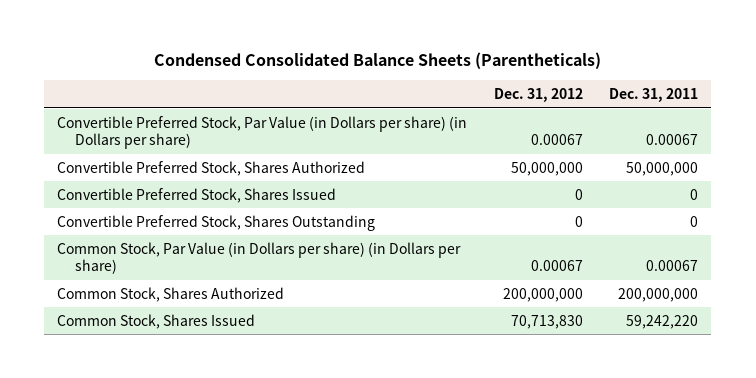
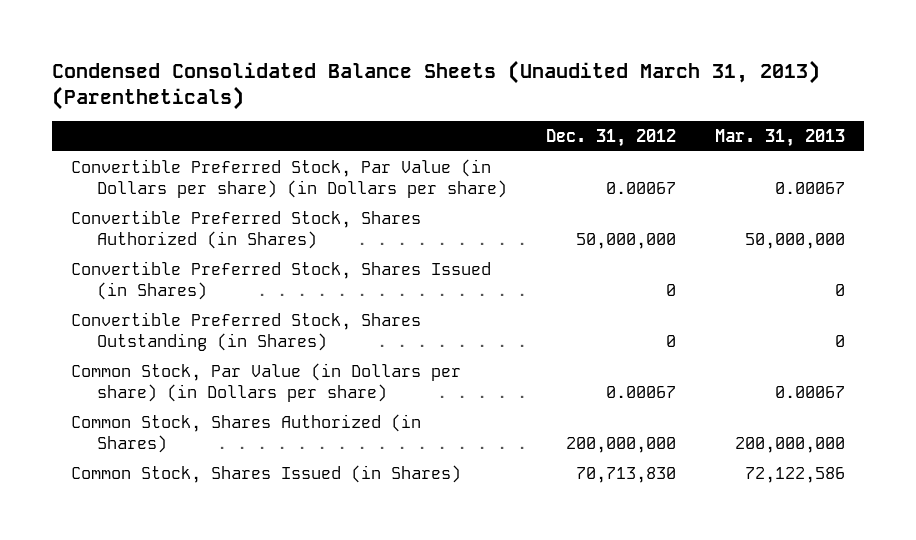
- Condensed Consolidated Balance Sheets (Parentheticals)
+ Condensed Consolidated Balance Sheets (Unaudited March 31, 2013) (Parentheticals)
- | Dec. 31, 2012 | Dec. 31, 2011
+ | Dec. 31, 2012 | Mar. 31, 2013
- Convertible Preferred Stock, Shares Authorized | 50,000,000 | 50,000,000
- Convertible Preferred Stock, Shares Issued | 0 | 0
- Convertible Preferred Stock, Shares Outstanding | 0 | 0
+ Convertible Preferred Stock, Shares Authorized (in Shares) | 50,000,000 | 50,000,000
+ Convertible Preferred Stock, Shares Issued (in Shares) | 0 | 0
+ Convertible Preferred Stock, Shares Outstanding (in Shares) | 0 | 0
- Common Stock, Shares Authorized | 200,000,000 | 200,000,000
- Common Stock, Shares Issued | 70,713,830 | 59,242,220
+ Common Stock, Shares Authorized (in Shares) | 200,000,000 | 200,000,000
+ Common Stock, Shares Issued (in Shares) | 70,713,830 | 72,122,586

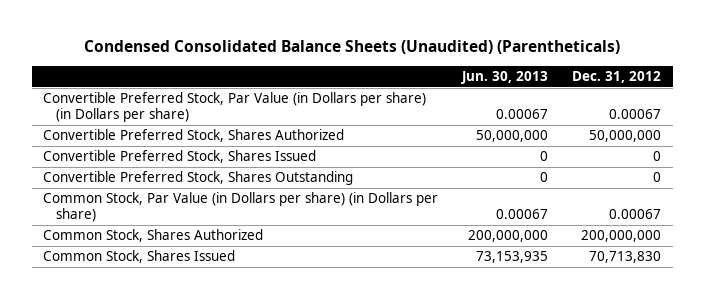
- Condensed Consolidated Balance Sheets (Unaudited March 31, 2013) (Parentheticals)
+ Condensed Consolidated Balance Sheets (Unaudited) (Parentheticals)
- | Dec. 31, 2012 | Mar. 31, 2013
+ | Jun. 30, 2013 | Dec. 31, 2012
- Convertible Preferred Stock, Shares Authorized (in Shares) | 50,000,000 | 50,000,000
- Convertible Preferred Stock, Shares Issued (in Shares) | 0 | 0
- Convertible Preferred Stock, Shares Outstanding (in Shares) | 0 | 0
+ Convertible Preferred Stock, Shares Authorized | 50,000,000 | 50,000,000
+ Convertible Preferred Stock, Shares Issued | 0 | 0
+ Convertible Preferred Stock, Shares Outstanding | 0 | 0
- Common Stock, Shares Authorized (in Shares) | 200,000,000 | 200,000,000
- Common Stock, Shares Issued (in Shares) | 70,713,830 | 72,122,586
+ Common Stock, Shares Authorized | 200,000,000 | 200,000,000
+ Common Stock, Shares Issued | 73,153,935 | 70,713,830

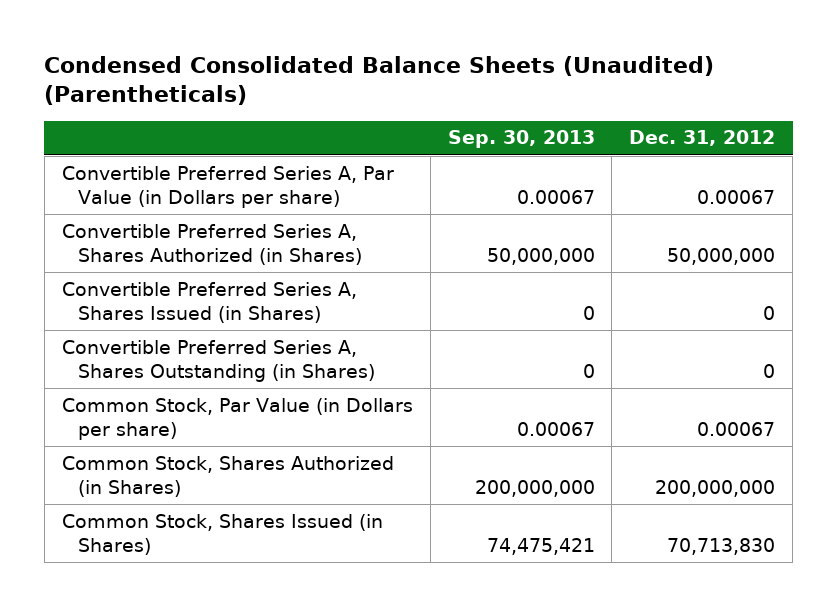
- | Jun. 30, 2013 | Dec. 31, 2012
+ | Sep. 30, 2013 | Dec. 31, 2012
- Convertible Preferred Stock, Par Value (in Dollars per share) (in Dollars per share) | 0.00067 | 0.00067
- Convertible Preferred Stock, Shares Authorized | 50,000,000 | 50,000,000
- Convertible Preferred Stock, Shares Issued | 0 | 0
- Convertible Preferred Stock, Shares Outstanding | 0 | 0
- Common Stock, Par Value (in Dollars per share) (in Dollars per share) | 0.00067 | 0.00067
- Common Stock, Shares Authorized | 200,000,000 | 200,000,000
- Common Stock, Shares Issued | 73,153,935 | 70,713,830
+ Convertible Preferred Series A, Par Value (in Dollars per share) | 0.00067 | 0.00067
+ Convertible Preferred Series A, Shares Authorized (in Shares) | 50,000,000 | 50,000,000
+ Convertible Preferred Series A, Shares Issued (in Shares) | 0 | 0
+ Convertible Preferred Series A, Shares Outstanding (in Shares) | 0 | 0
+ Common Stock, Par Value (in Dollars per share) | 0.00067 | 0.00067
+ Common Stock, Shares Authorized (in Shares) | 200,000,000 | 200,000,000
+ Common Stock, Shares Issued (in Shares) | 74,475,421 | 70,713,830

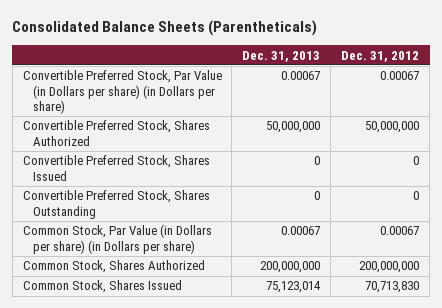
- Condensed Consolidated Balance Sheets (Unaudited) (Parentheticals)
+ Consolidated Balance Sheets (Parentheticals)
- | Sep. 30, 2013 | Dec. 31, 2012
+ | Dec. 31, 2013 | Dec. 31, 2012
- Convertible Preferred Series A, Par Value (in Dollars per share) | 0.00067 | 0.00067
- Convertible Preferred Series A, Shares Authorized (in Shares) | 50,000,000 | 50,000,000
- Convertible Preferred Series A, Shares Issued (in Shares) | 0 | 0
- Convertible Preferred Series A, Shares Outstanding (in Shares) | 0 | 0
- Common Stock, Par Value (in Dollars per share) | 0.00067 | 0.00067
- Common Stock, Shares Authorized (in Shares) | 200,000,000 | 200,000,000
- Common Stock, Shares Issued (in Shares) | 74,475,421 | 70,713,830
+ Convertible Preferred Stock, Par Value (in Dollars per share) (in Dollars per share) | 0.00067 | 0.00067
+ Convertible Preferred Stock, Shares Authorized | 50,000,000 | 50,000,000
+ Convertible Preferred Stock, Shares Issued | 0 | 0
+ Convertible Preferred Stock, Shares Outstanding | 0 | 0
+ Common Stock, Par Value (in Dollars per share) (in Dollars per share) | 0.00067 | 0.00067
+ Common Stock, Shares Authorized | 200,000,000 | 200,000,000
+ Common Stock, Shares Issued | 75,123,014 | 70,713,830

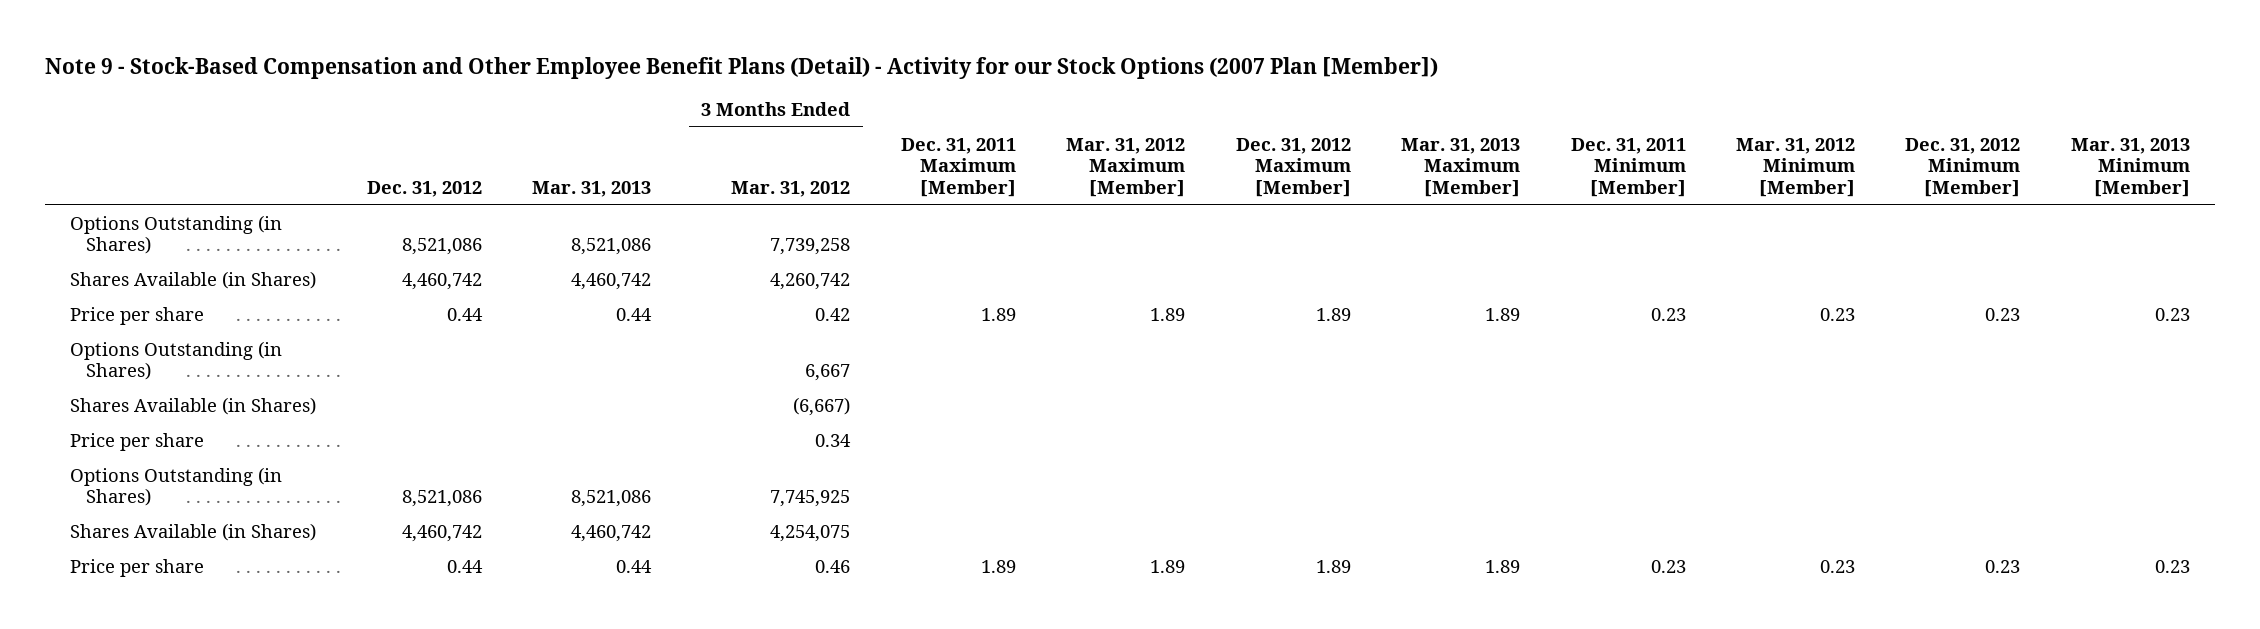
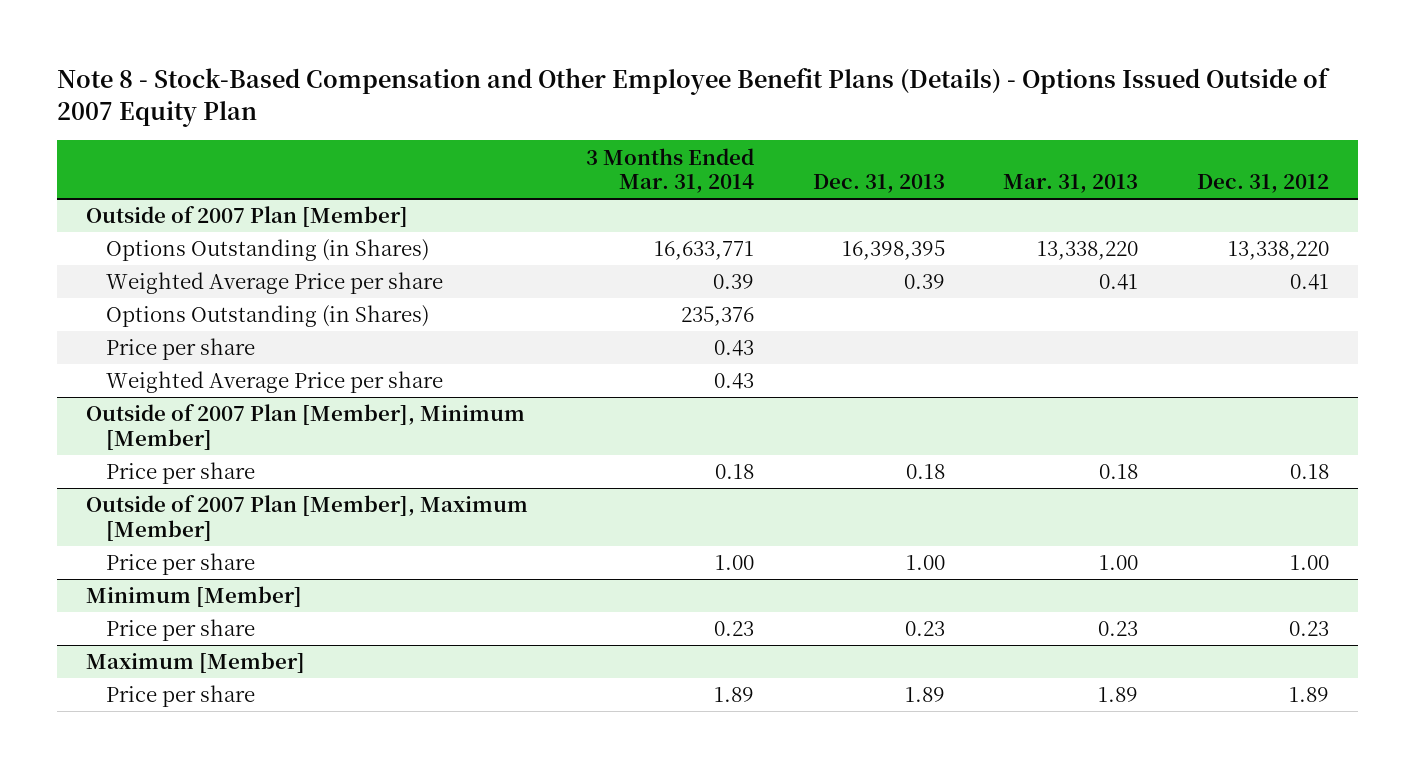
- Note 9 - Stock-Based Compensation and Other Employee Benefit Plans (Detail) - Activity for our Stock Options (2007 Plan [Member])
+ Note 8 - Stock-Based Compensation and Other Employee Benefit Plans (Details) - Options Issued Outside of 2007 Equity Plan
- | Dec. 31, 2012 | Mar. 31, 2013 | 3 Months Ended Mar. 31, 2012 | Dec. 31, 2011 Maximum [Member] | Mar. 31, 2012 Maximum [Member] | Dec. 31, 2012 Maximum [Member] | Mar. 31, 2013 Maximum [Member] | Dec. 31, 2011 Minimum [Member] | Mar. 31, 2012 Minimum [Member] | Dec. 31, 2012 Minimum [Member] | Mar. 31, 2013 Minimum [Member]
+ | 3 Months Ended Mar. 31, 2014 | Dec. 31, 2013 | Mar. 31, 2013 | Dec. 31, 2012
- Options Outstanding (in Shares) | 8,521,086 | 8,521,086 | 7,739,258 | | | | | | | |
- Shares Available (in Shares) | 4,460,742 | 4,460,742 | 4,260,742 | | | | | | | |
- Price per share | 0.44 | 0.44 | 0.42 | 1.89 | 1.89 | 1.89 | 1.89 | 0.23 | 0.23 | 0.23 | 0.23
+ Outside of 2007 Plan [Member]
+ Options Outstanding (in Shares) | 16,633,771 | 16,398,395 | 13,338,220 | 13,338,220
+ Weighted Average Price per share | 0.39 | 0.39 | 0.41 | 0.41
- Shares Available (in Shares) | | | (6,667) | | | | | | | |
- Options Outstanding (in Shares) | 8,521,086 | 8,521,086 | 7,745,925 | | | | | | | |
- Shares Available (in Shares) | 4,460,742 | 4,460,742 | 4,254,075 | | | | | | | |
- Price per share | 0.44 | 0.44 | 0.46 | 1.89 | 1.89 | 1.89 | 1.89 | 0.23 | 0.23 | 0.23 | 0.23
+ Weighted Average Price per share | 0.43 | | |
+ Outside of 2007 Plan [Member], Minimum [Member]
+ Price per share | 0.18 | 0.18 | 0.18 | 0.18
+ Outside of 2007 Plan [Member], Maximum [Member]
+ Price per share | 1.00 | 1.00 | 1.00 | 1.00
+ Minimum [Member]
+ Price per share | 0.23 | 0.23 | 0.23 | 0.23
+ Maximum [Member]
+ Price per share | 1.89 | 1.89 | 1.89 | 1.89

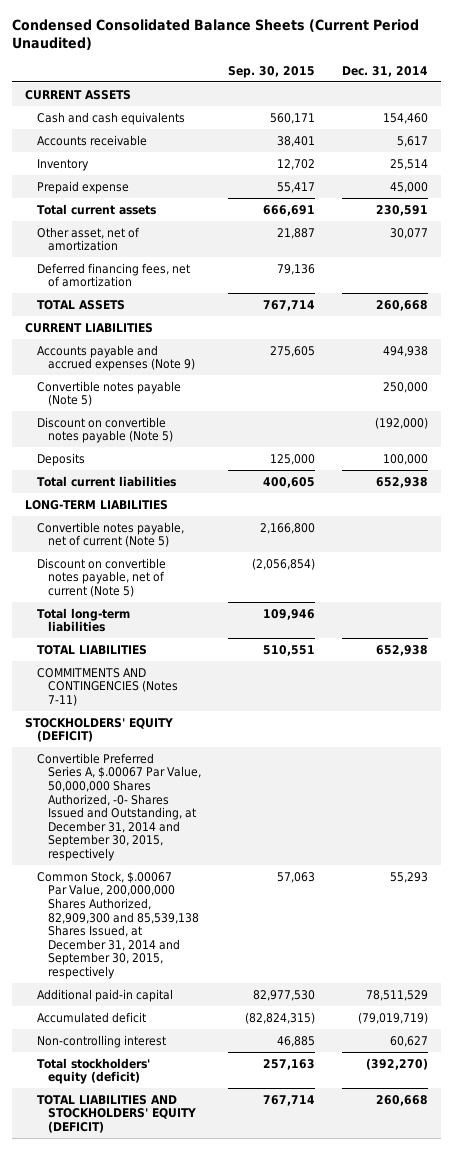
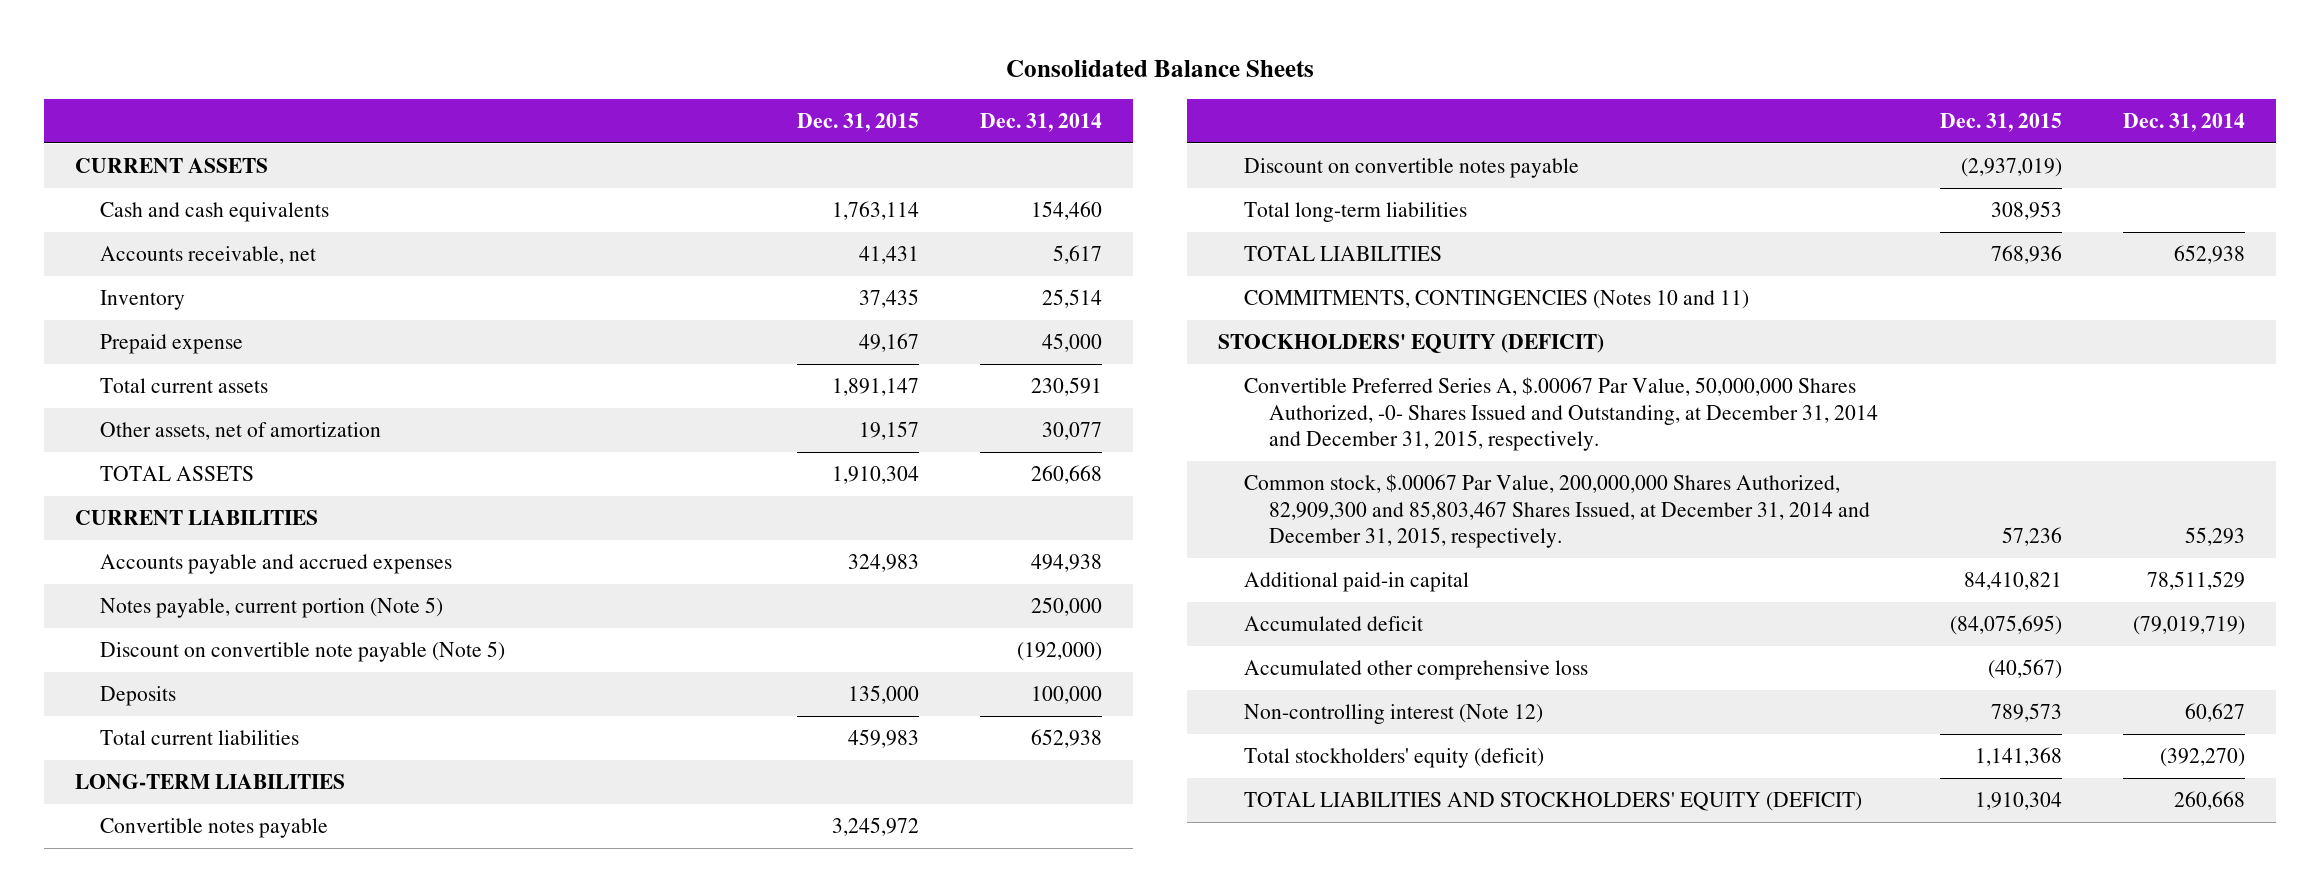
- Condensed Consolidated Balance Sheets (Current Period Unaudited)
+ Consolidated Balance Sheets
- | Sep. 30, 2015 | Dec. 31, 2014
+ | Dec. 31, 2015 | Dec. 31, 2014
- Accounts receivable | 38,401 | 5,617
+ Accounts receivable, net | 41,431 | 5,617
- Other asset, net of amortization | 21,887 | 30,077
- Deferred financing fees, net of amortization | 79,136 |
+ Other assets, net of amortization | 19,157 | 30,077
- Accounts payable and accrued expenses (Note 9) | 275,605 | 494,938
- Convertible notes payable (Note 5) | | 250,000
- Discount on convertible notes payable (Note 5) | | (192,000)
+ Accounts payable and accrued expenses | 324,983 | 494,938
+ Notes payable, current portion (Note 5) | | 250,000
+ Discount on convertible note payable (Note 5) | | (192,000)
- Convertible notes payable, net of current (Note 5) | 2,166,800 |
- Discount on convertible notes payable, net of current (Note 5) | (2,056,854) |
+ Convertible notes payable | 3,245,972 |
+ Discount on convertible notes payable | (2,937,019) |
- COMMITMENTS AND CONTINGENCIES (Notes 7-11)
+ COMMITMENTS, CONTINGENCIES (Notes 10 and 11)
- Convertible Preferred Series A, $.00067 Par Value, 50,000,000 Shares Authorized, -0- Shares Issued and Outstanding, at December 31, 2014 and September 30, 2015, respectively
- Common Stock, $.00067 Par Value, 200,000,000 Shares Authorized, 82,909,300 and 85,539,138 Shares Issued, at December 31, 2014 and September 30, 2015, respectively | 57,063 | 55,293
+ Convertible Preferred Series A, $.00067 Par Value, 50,000,000 Shares Authorized, -0- Shares Issued and Outstanding, at December 31, 2014 and December 31, 2015, respectively.
+ Common stock, $.00067 Par Value, 200,000,000 Shares Authorized, 82,909,300 and 85,803,467 Shares Issued, at December 31, 2014 and December 31, 2015, respectively. | 57,236 | 55,293
- Non-controlling interest | 46,885 | 60,627
+ Accumulated other comprehensive loss | (40,567) |
+ Non-controlling interest (Note 12) | 789,573 | 60,627

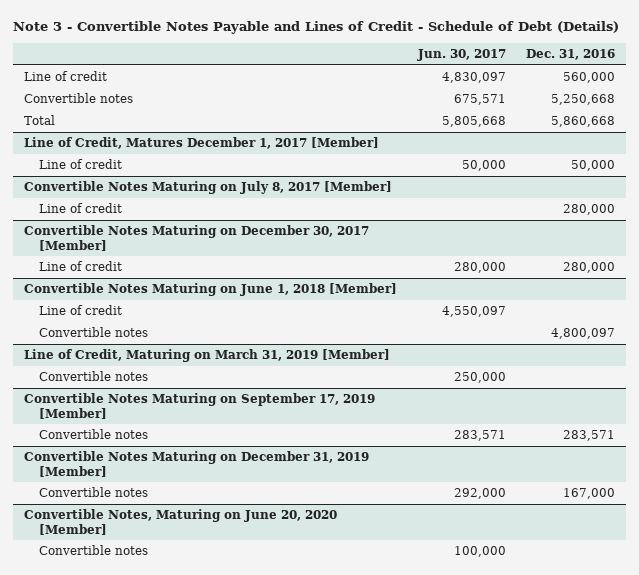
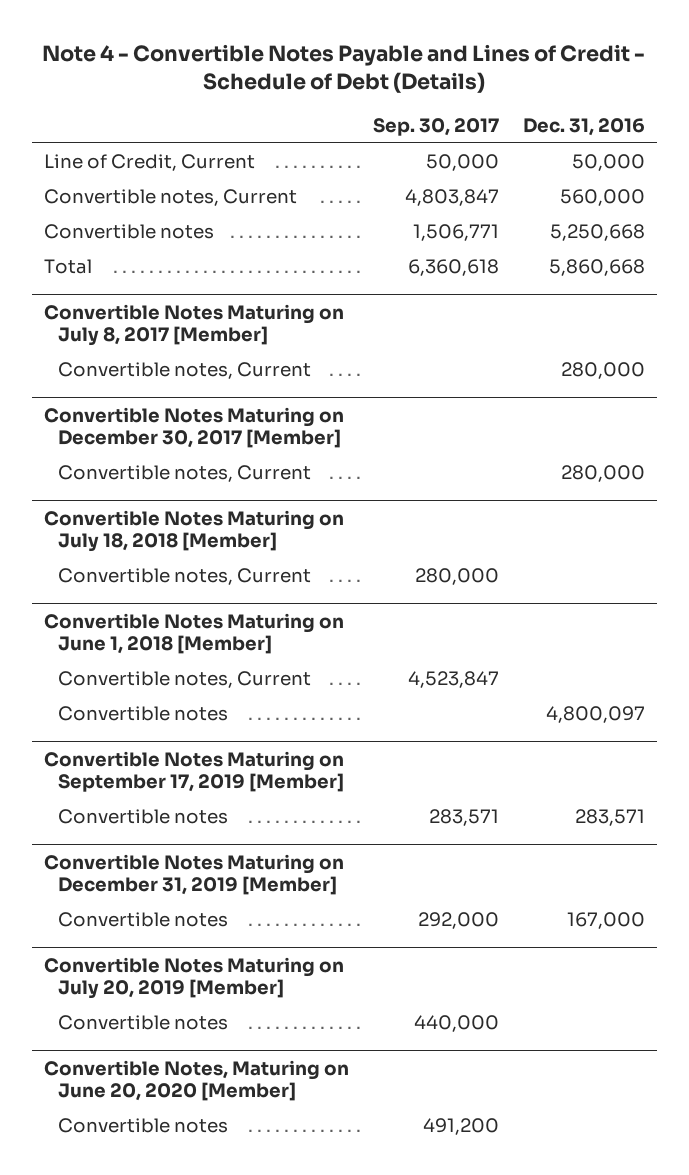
- Note 3 - Convertible Notes Payable and Lines of Credit - Schedule of Debt (Details)
+ Note 4 - Convertible Notes Payable and Lines of Credit - Schedule of Debt (Details)
- | Jun. 30, 2017 | Dec. 31, 2016
+ | Sep. 30, 2017 | Dec. 31, 2016
- Line of credit | 4,830,097 | 560,000
+ Line of Credit, Current | 50,000 | 50,000
+ Convertible notes, Current | 4,803,847 | 560,000
- Line of Credit, Matures December 1, 2017 [Member]
- Line of credit | 50,000 | 50,000
@ Convertible Notes Maturing on July 8, 2017 [Member]
- Line of credit | | 280,000
+ Convertible notes, Current | | 280,000
@ Convertible Notes Maturing on December 30, 2017 [Member]
- Line of credit | 280,000 | 280,000
+ Convertible notes, Current | | 280,000
+ Convertible Notes Maturing on July 18, 2018 [Member]
+ Convertible notes, Current | 280,000 |
@ Convertible Notes Maturing on June 1, 2018 [Member]
- Line of credit | 4,550,097 |
+ Convertible notes, Current | 4,523,847 |
- Line of Credit, Maturing on March 31, 2019 [Member]
- Convertible notes | 250,000 |
+ Convertible Notes Maturing on July 20, 2019 [Member]
+ Convertible notes | 440,000 |

